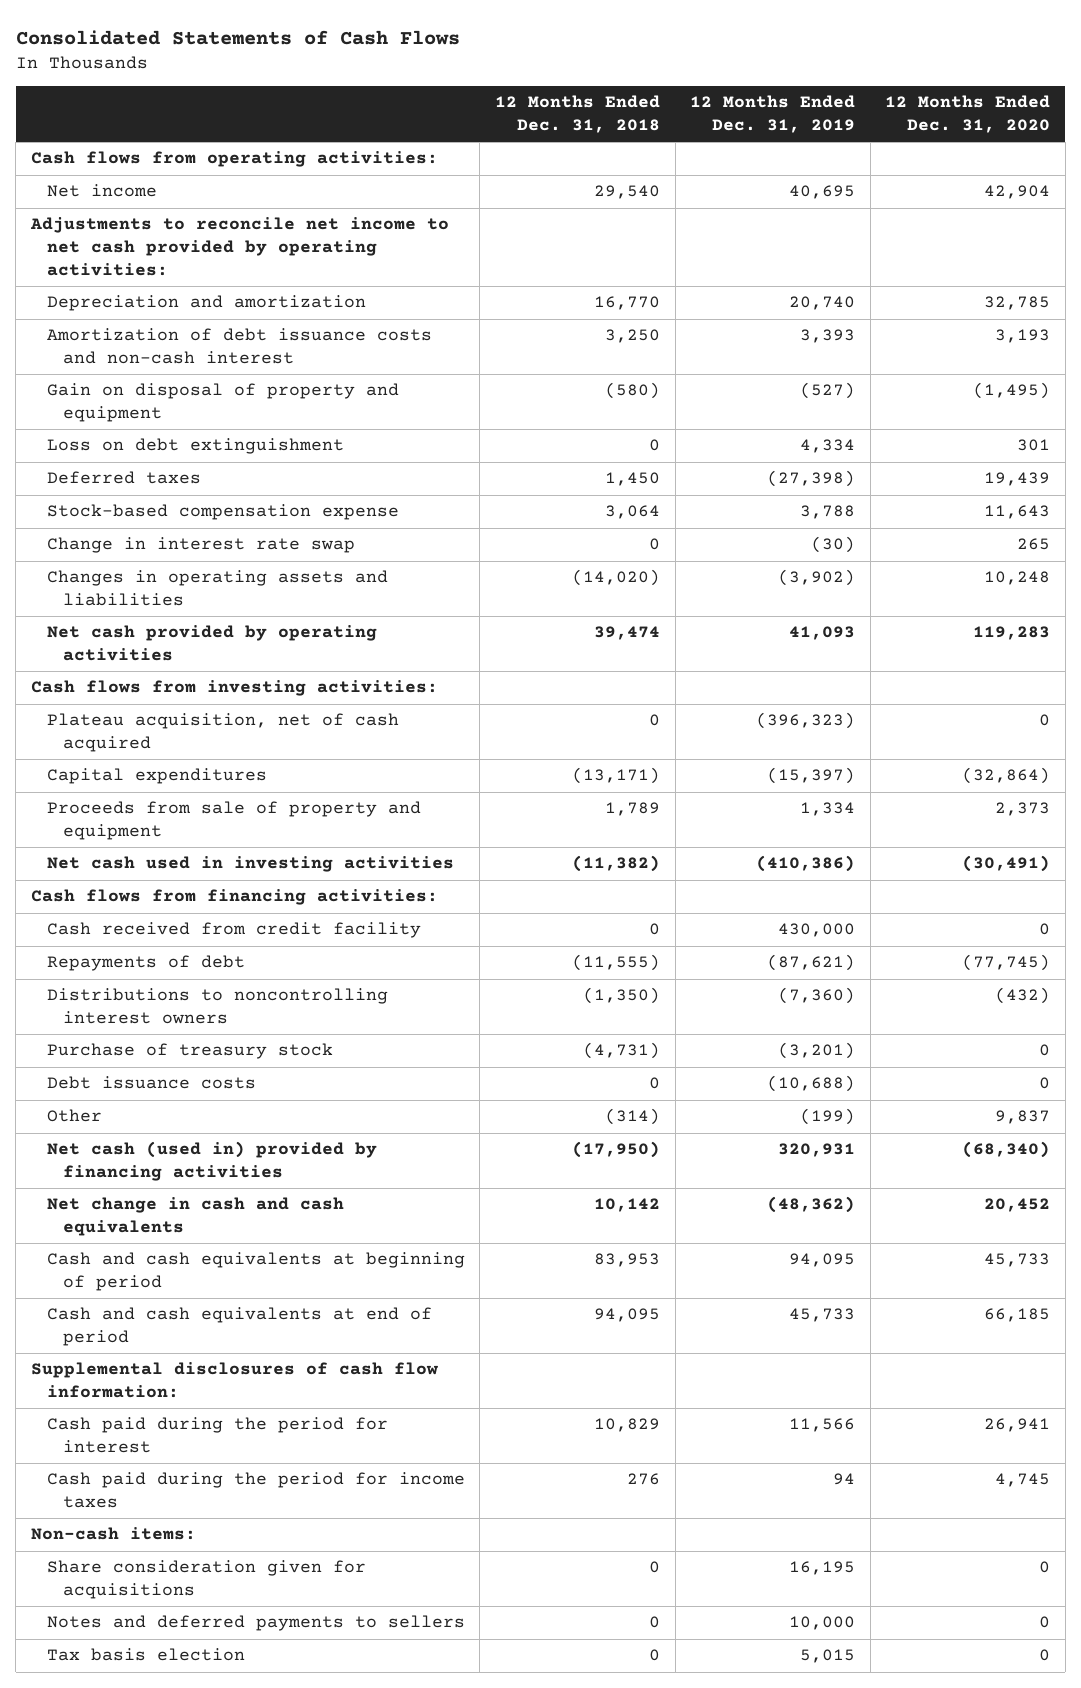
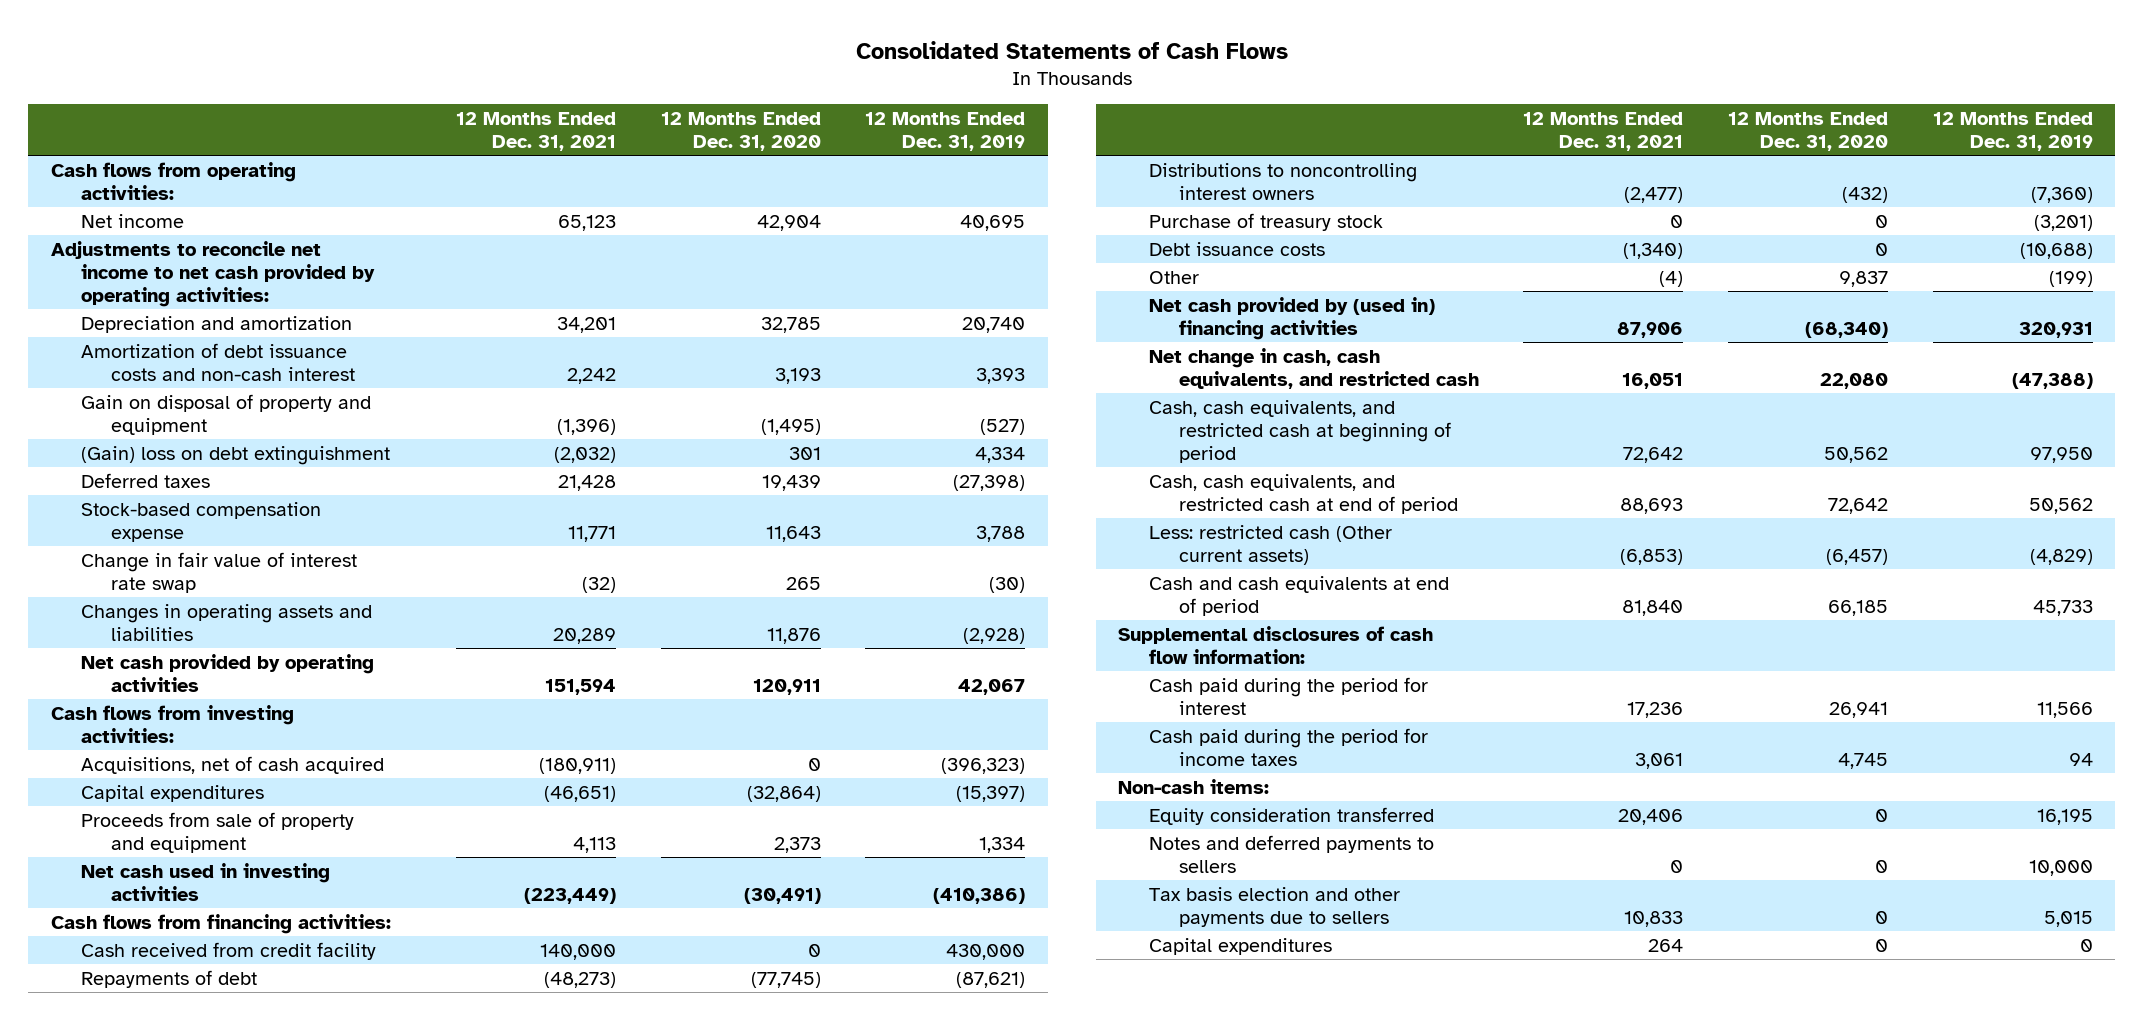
- | 12 Months Ended Dec. 31, 2018 | 12 Months Ended Dec. 31, 2019 | 12 Months Ended Dec. 31, 2020
+ | 12 Months Ended Dec. 31, 2021 | 12 Months Ended Dec. 31, 2020 | 12 Months Ended Dec. 31, 2019
- Loss on debt extinguishment | 0 | 4,334 | 301
+ (Gain) loss on debt extinguishment | (2,032) | 301 | 4,334
- Change in interest rate swap | 0 | (30) | 265
- Changes in operating assets and liabilities | (14,020) | (3,902) | 10,248
- Net cash provided by operating activities | 39,474 | 41,093 | 119,283
+ Change in fair value of interest rate swap | (32) | 265 | (30)
+ Changes in operating assets and liabilities | 20,289 | 11,876 | (2,928)
+ Net cash provided by operating activities | 151,594 | 120,911 | 42,067
- Plateau acquisition, net of cash acquired | 0 | (396,323) | 0
+ Acquisitions, net of cash acquired | (180,911) | 0 | (396,323)
- Net cash (used in) provided by financing activities | (17,950) | 320,931 | (68,340)
- Net change in cash and cash equivalents | 10,142 | (48,362) | 20,452
- Cash and cash equivalents at beginning of period | 83,953 | 94,095 | 45,733
+ Net cash provided by (used in) financing activities | 87,906 | (68,340) | 320,931
+ Net change in cash, cash equivalents, and restricted cash | 16,051 | 22,080 | (47,388)
+ Cash, cash equivalents, and restricted cash at beginning of period | 72,642 | 50,562 | 97,950
+ Cash, cash equivalents, and restricted cash at end of period | 88,693 | 72,642 | 50,562
+ Less: restricted cash (Other current assets) | (6,853) | (6,457) | (4,829)
- Share consideration given for acquisitions | 0 | 16,195 | 0
+ Equity consideration transferred | 20,406 | 0 | 16,195
- Tax basis election | 0 | 5,015 | 0
+ Tax basis election and other payments due to sellers | 10,833 | 0 | 5,015
+ Capital expenditures | 264 | 0 | 0

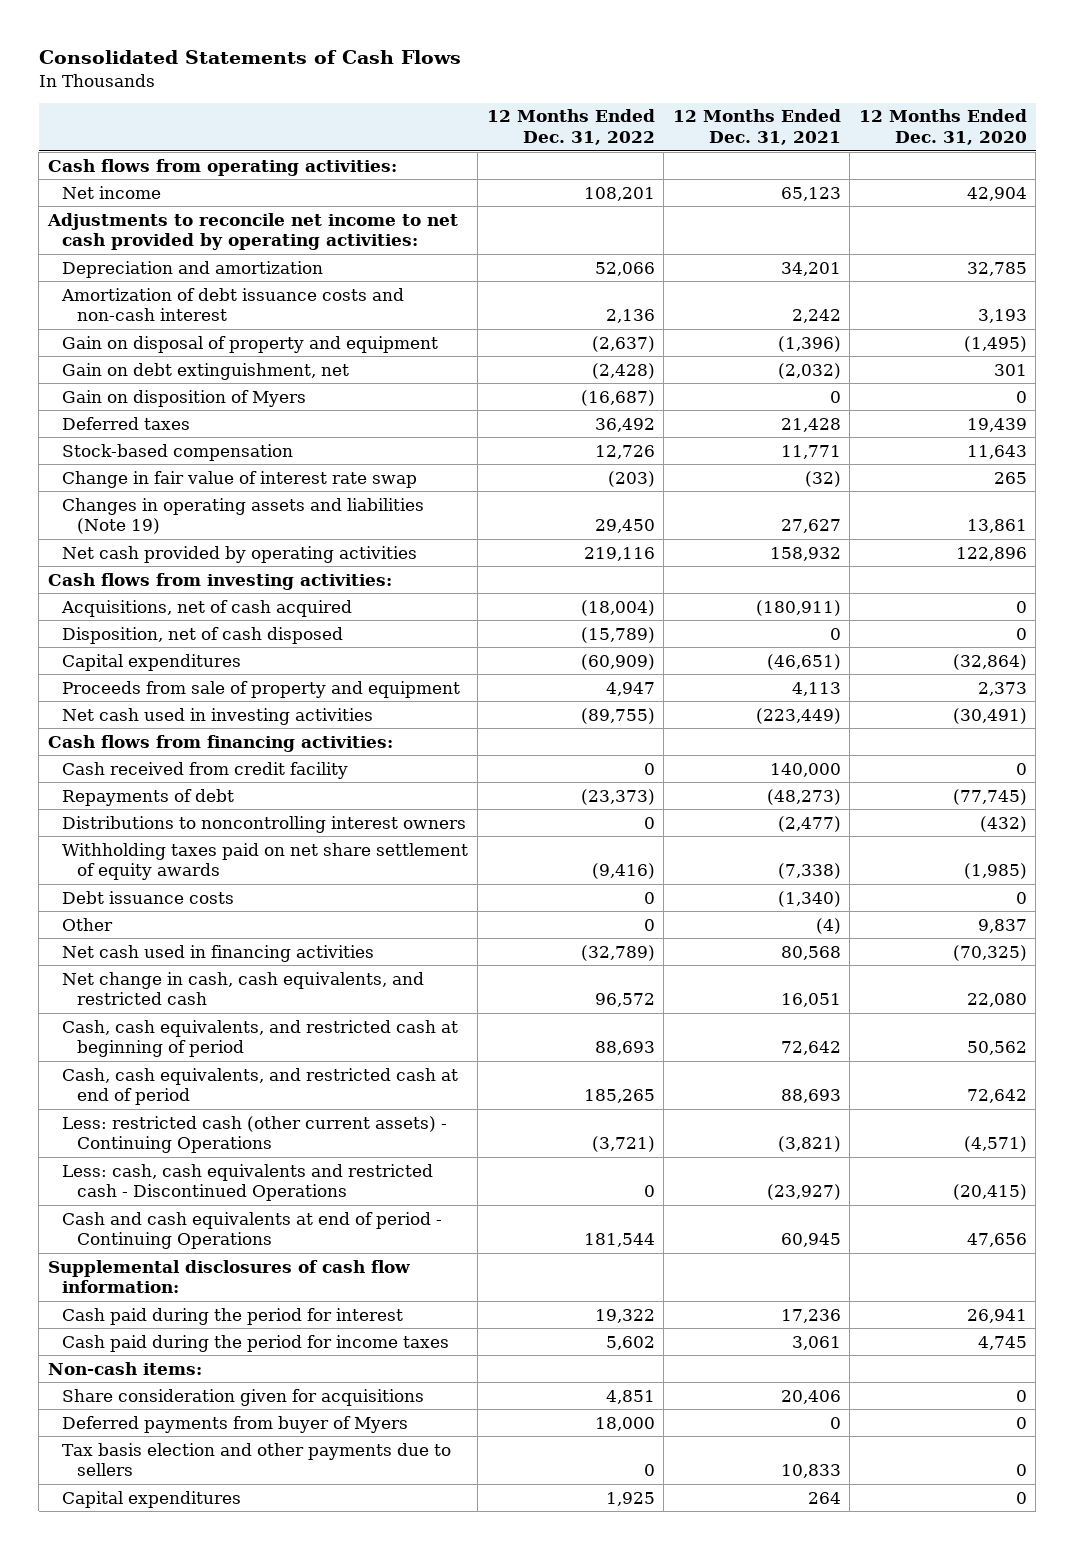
- | 12 Months Ended Dec. 31, 2021 | 12 Months Ended Dec. 31, 2020 | 12 Months Ended Dec. 31, 2019
+ | 12 Months Ended Dec. 31, 2022 | 12 Months Ended Dec. 31, 2021 | 12 Months Ended Dec. 31, 2020
- (Gain) loss on debt extinguishment | (2,032) | 301 | 4,334
+ Gain on debt extinguishment, net | (2,428) | (2,032) | 301
+ Gain on disposition of Myers | (16,687) | 0 | 0
- Stock-based compensation expense | 11,771 | 11,643 | 3,788
+ Stock-based compensation | 12,726 | 11,771 | 11,643
- Changes in operating assets and liabilities | 20,289 | 11,876 | (2,928)
- Net cash provided by operating activities | 151,594 | 120,911 | 42,067
+ Changes in operating assets and liabilities (Note 19) | 29,450 | 27,627 | 13,861
+ Net cash provided by operating activities | 219,116 | 158,932 | 122,896
+ Disposition, net of cash disposed | (15,789) | 0 | 0
- Purchase of treasury stock | 0 | 0 | (3,201)
+ Withholding taxes paid on net share settlement of equity awards | (9,416) | (7,338) | (1,985)
- Net cash provided by (used in) financing activities | 87,906 | (68,340) | 320,931
+ Net cash used in financing activities | (32,789) | 80,568 | (70,325)
- Less: restricted cash (Other current assets) | (6,853) | (6,457) | (4,829)
- Cash and cash equivalents at end of period | 81,840 | 66,185 | 45,733
+ Less: restricted cash (other current assets) - Continuing Operations | (3,721) | (3,821) | (4,571)
+ Less: cash, cash equivalents and restricted cash - Discontinued Operations | 0 | (23,927) | (20,415)
+ Cash and cash equivalents at end of period - Continuing Operations | 181,544 | 60,945 | 47,656
- Equity consideration transferred | 20,406 | 0 | 16,195
- Notes and deferred payments to sellers | 0 | 0 | 10,000
+ Share consideration given for acquisitions | 4,851 | 20,406 | 0
+ Deferred payments from buyer of Myers | 18,000 | 0 | 0

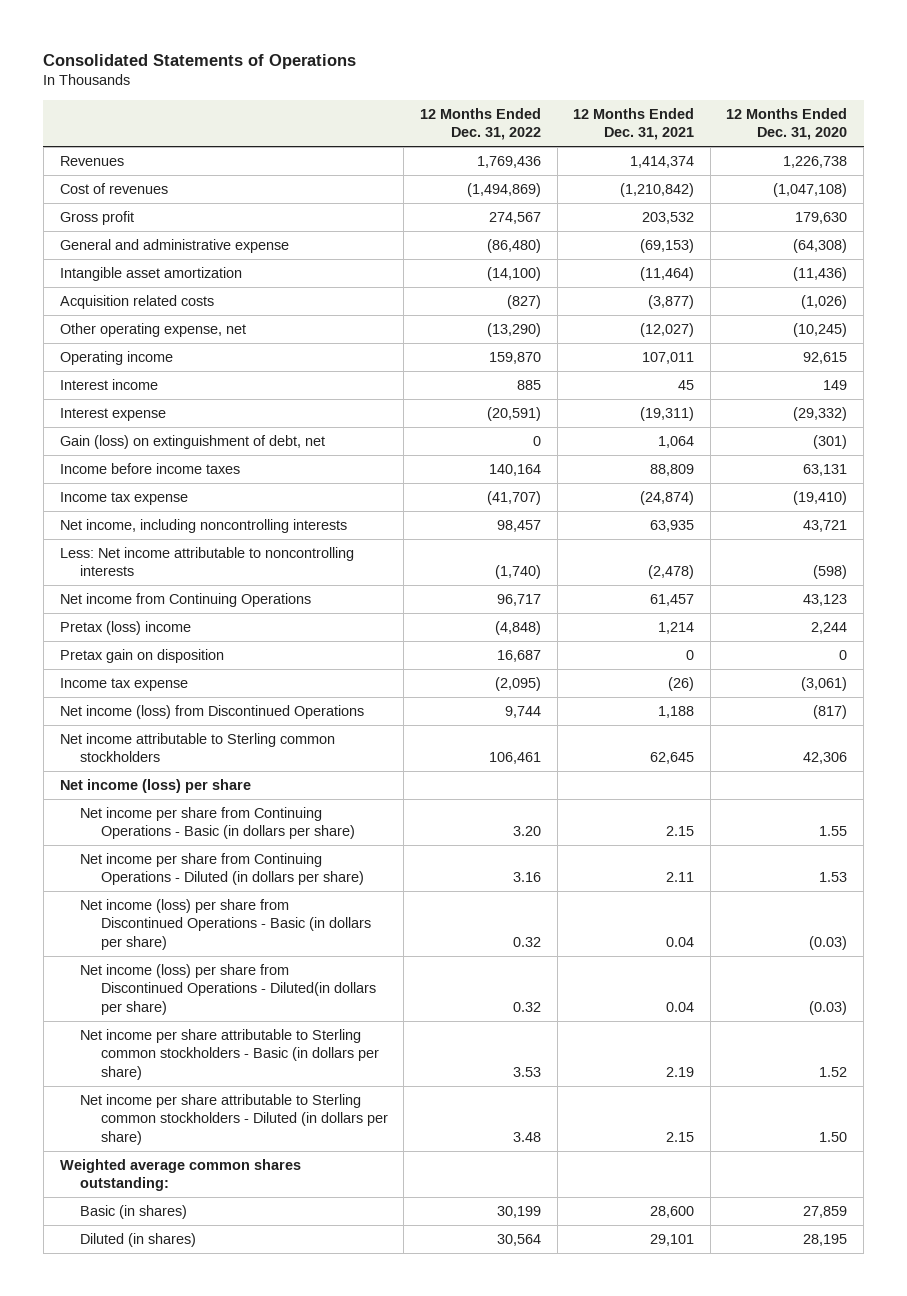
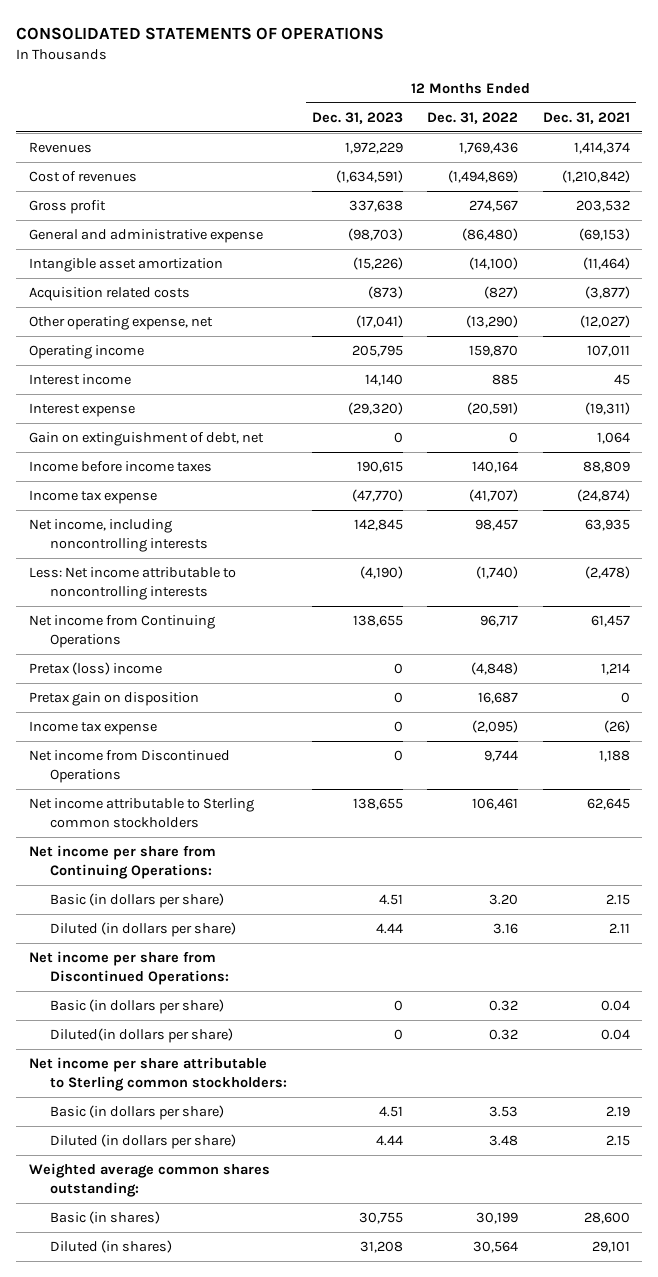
- Consolidated Statements of Operations
+ CONSOLIDATED STATEMENTS OF OPERATIONS
- | 12 Months Ended Dec. 31, 2022 | 12 Months Ended Dec. 31, 2021 | 12 Months Ended Dec. 31, 2020
+ | 12 Months Ended Dec. 31, 2023 | 12 Months Ended Dec. 31, 2022 | 12 Months Ended Dec. 31, 2021
- Gain (loss) on extinguishment of debt, net | 0 | 1,064 | (301)
+ Gain on extinguishment of debt, net | 0 | 0 | 1,064
- Net income (loss) from Discontinued Operations | 9,744 | 1,188 | (817)
+ Net income from Discontinued Operations | 0 | 9,744 | 1,188
- Net income (loss) per share
- Net income per share from Continuing Operations - Basic (in dollars per share) | 3.20 | 2.15 | 1.55
- Net income per share from Continuing Operations - Diluted (in dollars per share) | 3.16 | 2.11 | 1.53
- Net income (loss) per share from Discontinued Operations - Basic (in dollars per share) | 0.32 | 0.04 | (0.03)
- Net income (loss) per share from Discontinued Operations - Diluted(in dollars per share) | 0.32 | 0.04 | (0.03)
- Net income per share attributable to Sterling common stockholders - Basic (in dollars per share) | 3.53 | 2.19 | 1.52
- Net income per share attributable to Sterling common stockholders - Diluted (in dollars per share) | 3.48 | 2.15 | 1.50
+ Net income per share from Continuing Operations:
+ Basic (in dollars per share) | 4.51 | 3.20 | 2.15
+ Diluted (in dollars per share) | 4.44 | 3.16 | 2.11
+ Net income per share from Discontinued Operations:
+ Basic (in dollars per share) | 0 | 0.32 | 0.04
+ Diluted(in dollars per share) | 0 | 0.32 | 0.04
+ Net income per share attributable to Sterling common stockholders:
+ Basic (in dollars per share) | 4.51 | 3.53 | 2.19
+ Diluted (in dollars per share) | 4.44 | 3.48 | 2.15

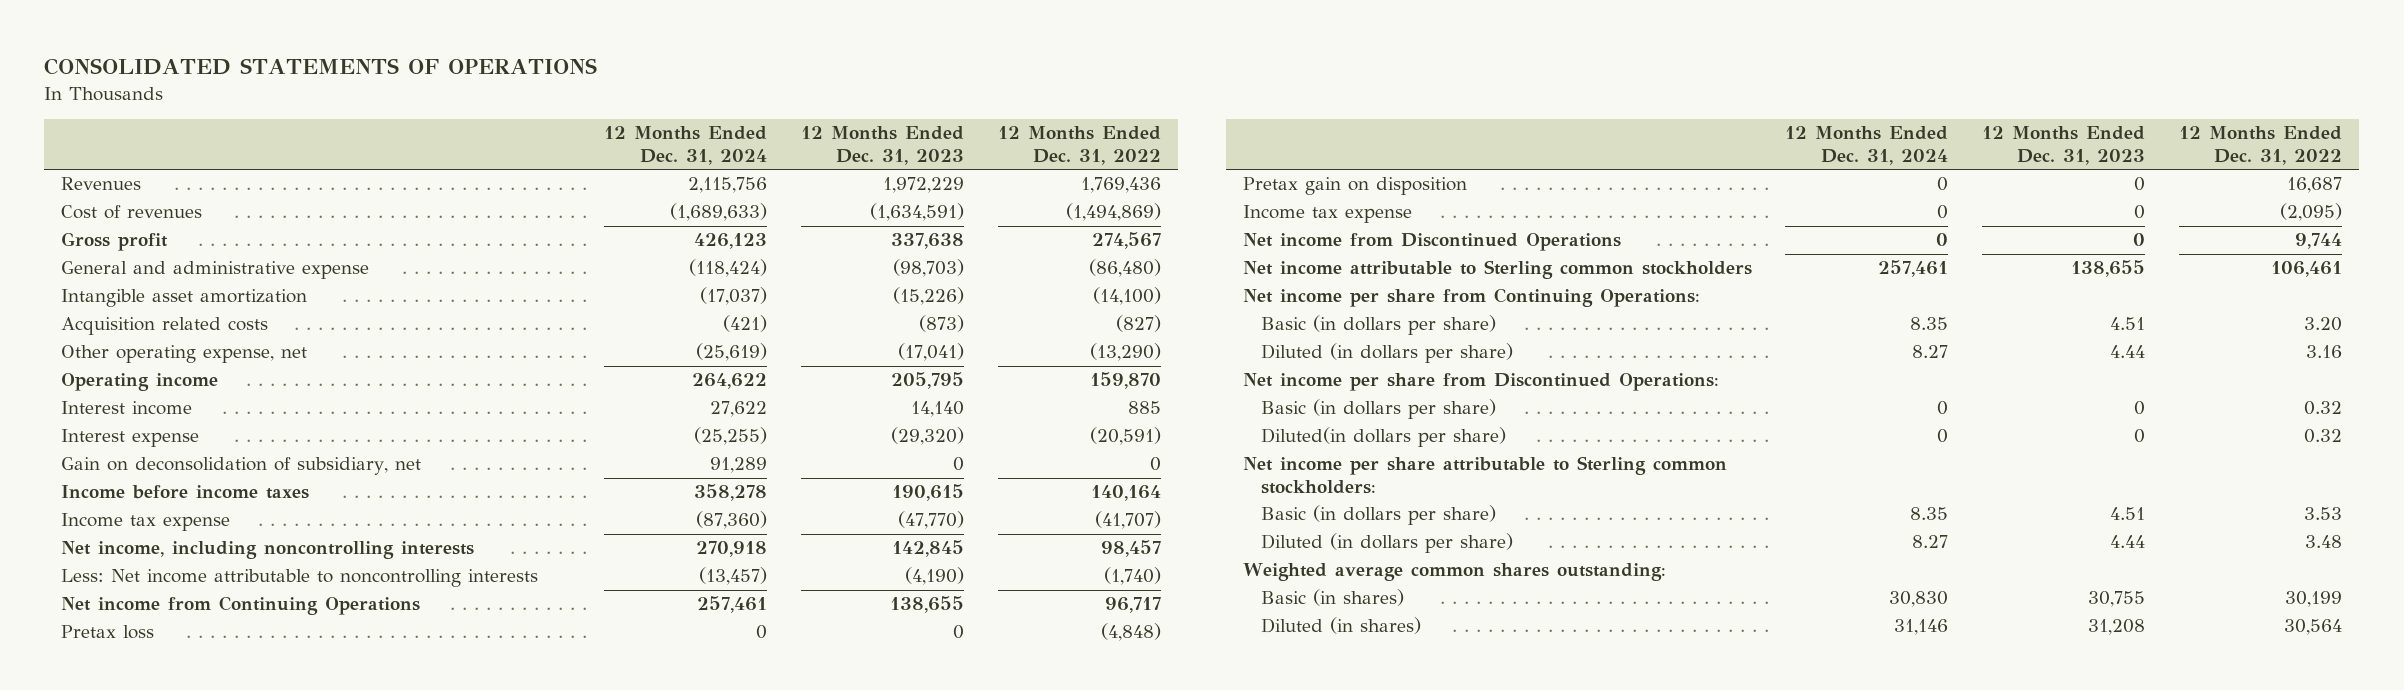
- | 12 Months Ended Dec. 31, 2023 | 12 Months Ended Dec. 31, 2022 | 12 Months Ended Dec. 31, 2021
+ | 12 Months Ended Dec. 31, 2024 | 12 Months Ended Dec. 31, 2023 | 12 Months Ended Dec. 31, 2022
- Gain on extinguishment of debt, net | 0 | 0 | 1,064
+ Gain on deconsolidation of subsidiary, net | 91,289 | 0 | 0
- Pretax (loss) income | 0 | (4,848) | 1,214
+ Pretax loss | 0 | 0 | (4,848)

